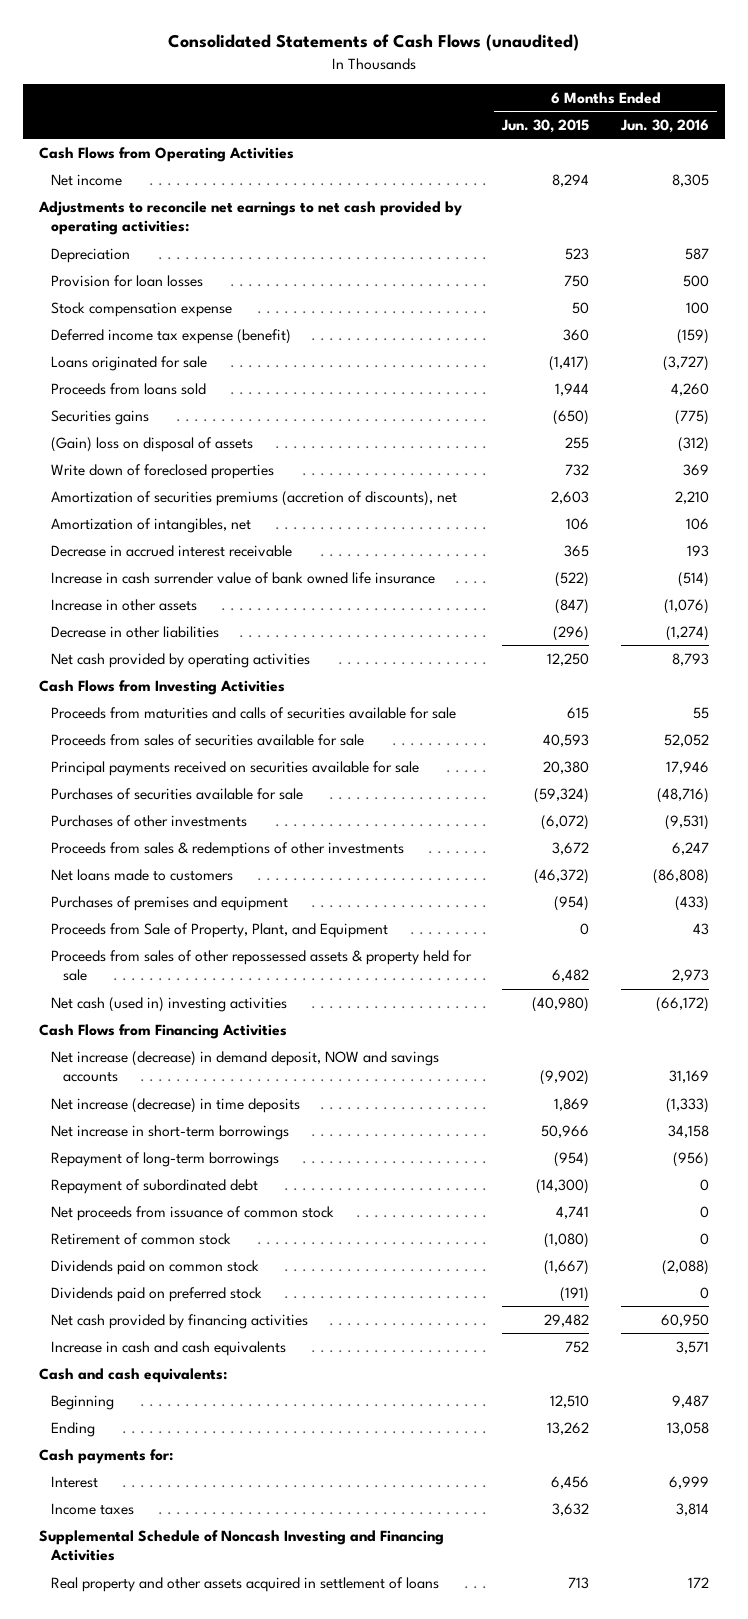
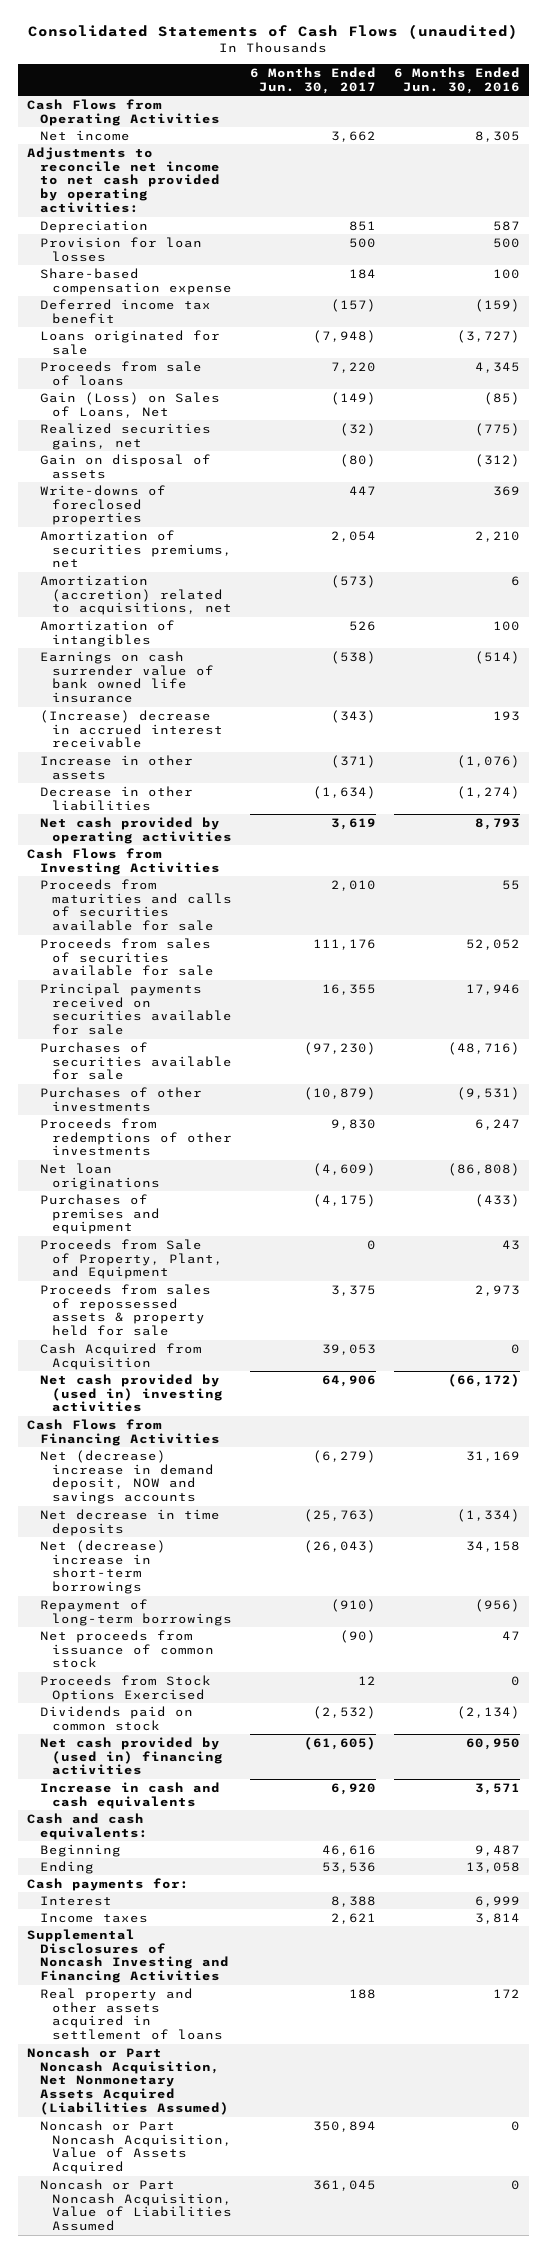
- | 6 Months Ended Jun. 30, 2015 | 6 Months Ended Jun. 30, 2016
+ | 6 Months Ended Jun. 30, 2017 | 6 Months Ended Jun. 30, 2016
- Adjustments to reconcile net earnings to net cash provided by operating activities:
+ Adjustments to reconcile net income to net cash provided by operating activities:
- Stock compensation expense | 50 | 100
- Deferred income tax expense (benefit) | 360 | (159)
+ Share-based compensation expense | 184 | 100
+ Deferred income tax benefit | (157) | (159)
- Proceeds from loans sold | 1,944 | 4,260
- Securities gains | (650) | (775)
- (Gain) loss on disposal of assets | 255 | (312)
- Write down of foreclosed properties | 732 | 369
- Amortization of securities premiums (accretion of discounts), net | 2,603 | 2,210
- Amortization of intangibles, net | 106 | 106
- Decrease in accrued interest receivable | 365 | 193
- Increase in cash surrender value of bank owned life insurance | (522) | (514)
+ Proceeds from sale of loans | 7,220 | 4,345
+ Gain (Loss) on Sales of Loans, Net | (149) | (85)
+ Realized securities gains, net | (32) | (775)
+ Gain on disposal of assets | (80) | (312)
+ Write-downs of foreclosed properties | 447 | 369
+ Amortization of securities premiums, net | 2,054 | 2,210
+ Amortization (accretion) related to acquisitions, net | (573) | 6
+ Amortization of intangibles | 526 | 100
+ Earnings on cash surrender value of bank owned life insurance | (538) | (514)
+ (Increase) decrease in accrued interest receivable | (343) | 193
- Proceeds from sales & redemptions of other investments | 3,672 | 6,247
- Net loans made to customers | (46,372) | (86,808)
+ Proceeds from redemptions of other investments | 9,830 | 6,247
+ Net loan originations | (4,609) | (86,808)
- Proceeds from sales of other repossessed assets & property held for sale | 6,482 | 2,973
- Net cash (used in) investing activities | (40,980) | (66,172)
+ Proceeds from sales of repossessed assets & property held for sale | 3,375 | 2,973
+ Cash Acquired from Acquisition | 39,053 | 0
+ Net cash provided by (used in) investing activities | 64,906 | (66,172)
- Net increase (decrease) in demand deposit, NOW and savings accounts | (9,902) | 31,169
- Net increase (decrease) in time deposits | 1,869 | (1,333)
- Net increase in short-term borrowings | 50,966 | 34,158
+ Net (decrease) increase in demand deposit, NOW and savings accounts | (6,279) | 31,169
+ Net decrease in time deposits | (25,763) | (1,334)
+ Net (decrease) increase in short-term borrowings | (26,043) | 34,158
- Repayment of subordinated debt | (14,300) | 0
- Net proceeds from issuance of common stock | 4,741 | 0
- Retirement of common stock | (1,080) | 0
- Dividends paid on common stock | (1,667) | (2,088)
- Dividends paid on preferred stock | (191) | 0
- Net cash provided by financing activities | 29,482 | 60,950
+ Net proceeds from issuance of common stock | (90) | 47
+ Proceeds from Stock Options Exercised | 12 | 0
+ Dividends paid on common stock | (2,532) | (2,134)
+ Net cash provided by (used in) financing activities | (61,605) | 60,950
- Supplemental Schedule of Noncash Investing and Financing Activities
+ Supplemental Disclosures of Noncash Investing and Financing Activities
+ Noncash or Part Noncash Acquisition, Net Nonmonetary Assets Acquired (Liabilities Assumed)
+ Noncash or Part Noncash Acquisition, Value of Assets Acquired | 350,894 | 0
+ Noncash or Part Noncash Acquisition, Value of Liabilities Assumed | 361,045 | 0

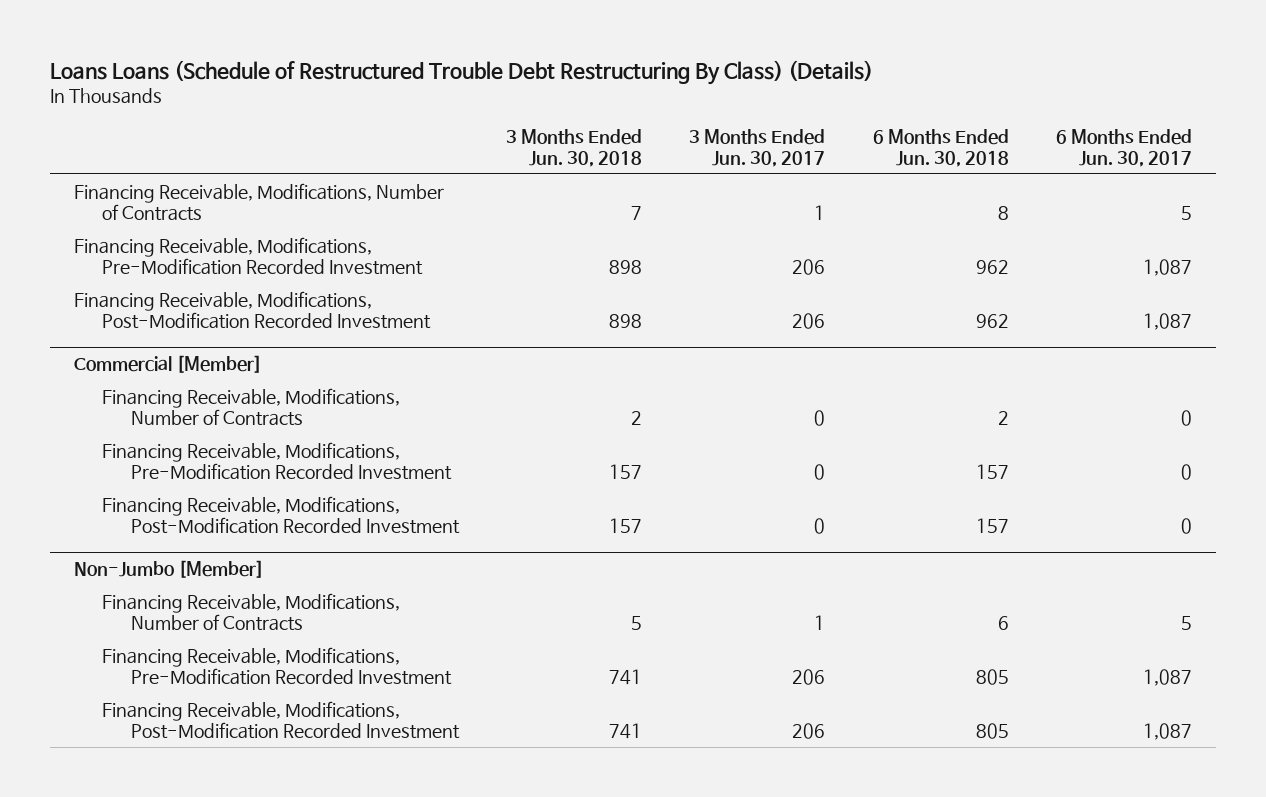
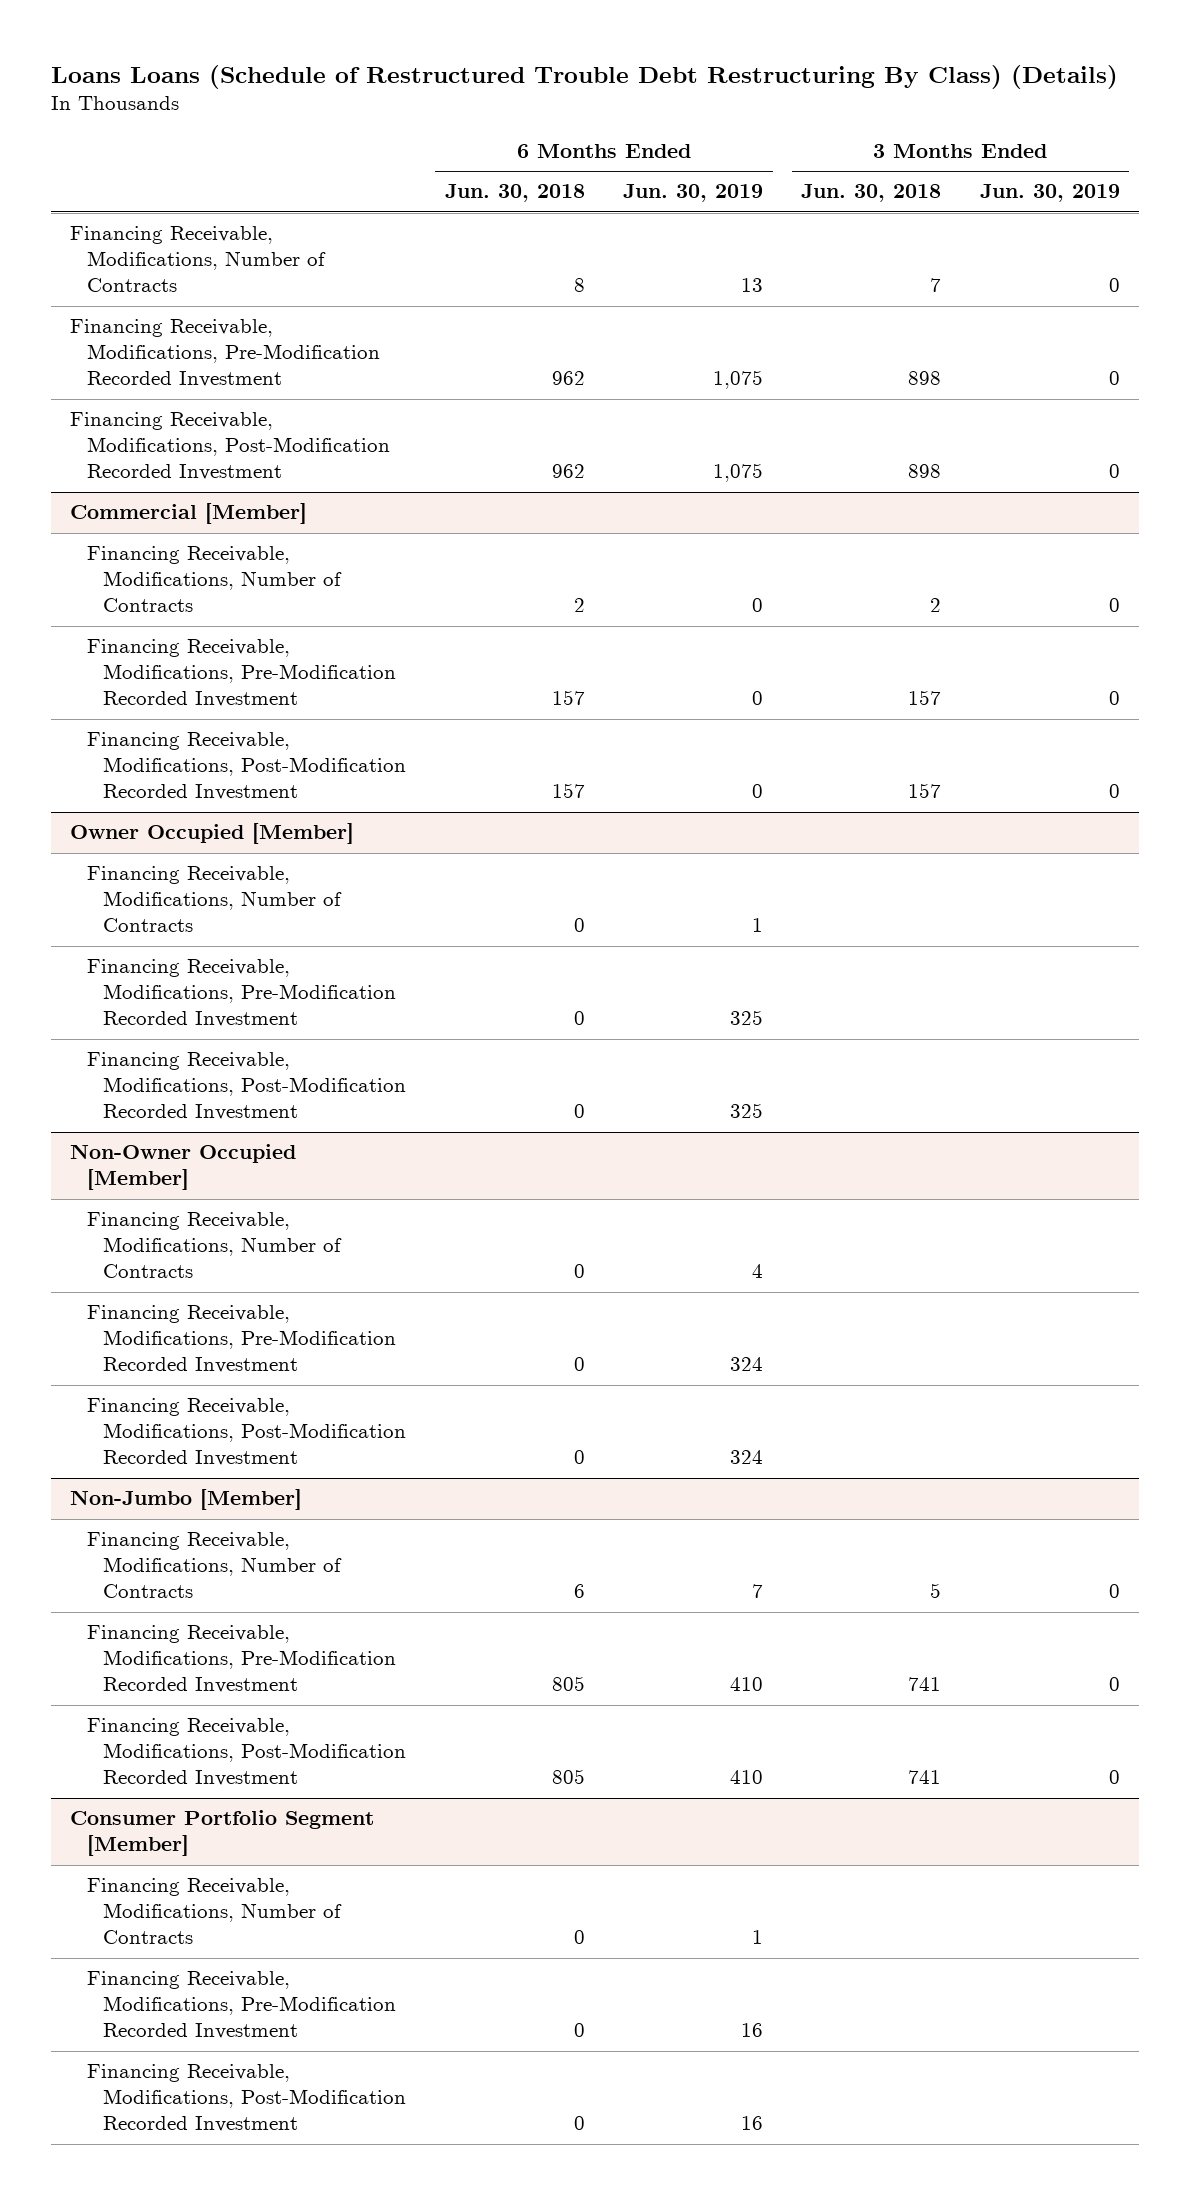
- | 3 Months Ended Jun. 30, 2018 | 3 Months Ended Jun. 30, 2017 | 6 Months Ended Jun. 30, 2018 | 6 Months Ended Jun. 30, 2017
+ | 6 Months Ended Jun. 30, 2018 | 6 Months Ended Jun. 30, 2019 | 3 Months Ended Jun. 30, 2018 | 3 Months Ended Jun. 30, 2019
+ Owner Occupied [Member]
+ Financing Receivable, Modifications, Number of Contracts | 0 | 1 | |
+ Financing Receivable, Modifications, Pre-Modification Recorded Investment | 0 | 325 | |
+ Financing Receivable, Modifications, Post-Modification Recorded Investment | 0 | 325 | |
+ Non-Owner Occupied [Member]
+ Financing Receivable, Modifications, Number of Contracts | 0 | 4 | |
+ Financing Receivable, Modifications, Pre-Modification Recorded Investment | 0 | 324 | |
+ Financing Receivable, Modifications, Post-Modification Recorded Investment | 0 | 324 | |
+ Consumer Portfolio Segment [Member]
+ Financing Receivable, Modifications, Number of Contracts | 0 | 1 | |
+ Financing Receivable, Modifications, Pre-Modification Recorded Investment | 0 | 16 | |
+ Financing Receivable, Modifications, Post-Modification Recorded Investment | 0 | 16 | |

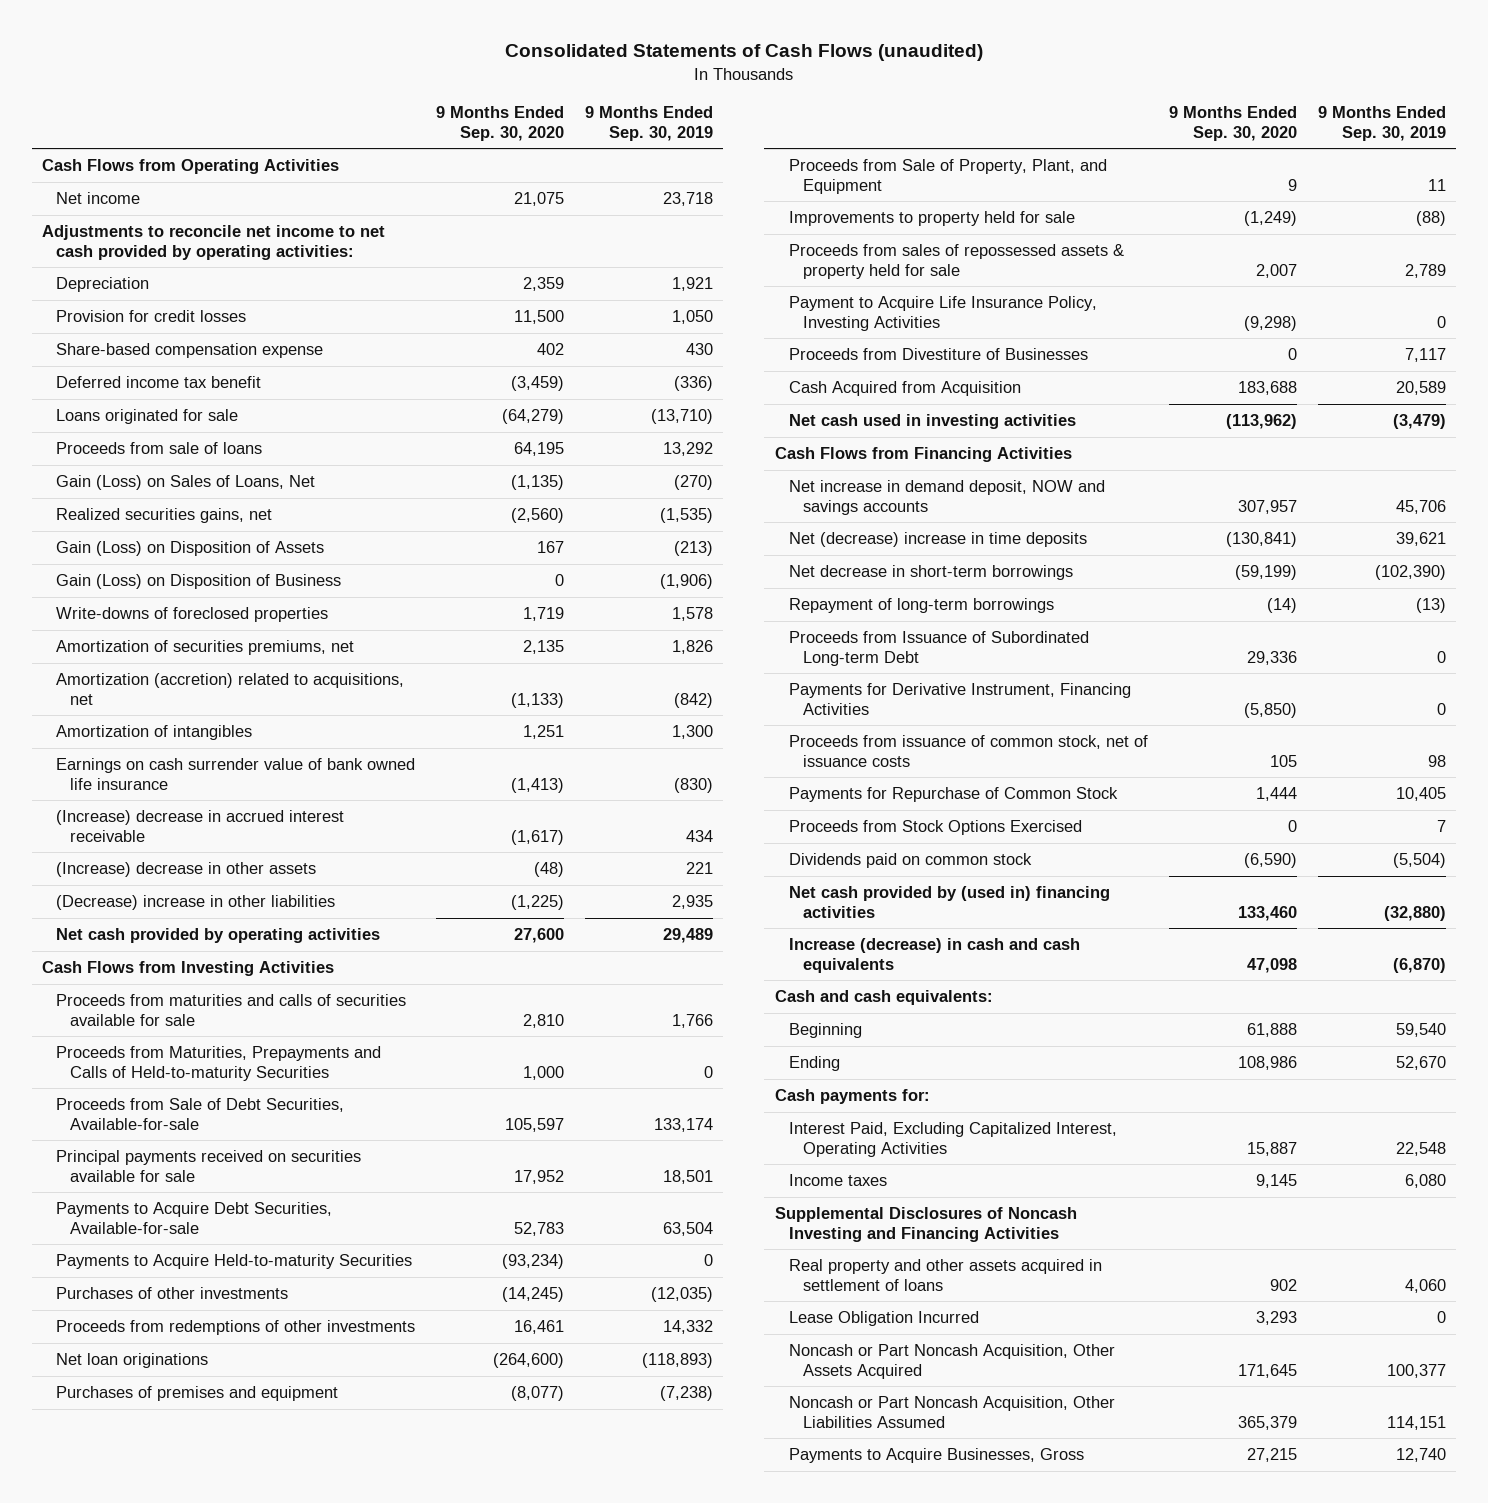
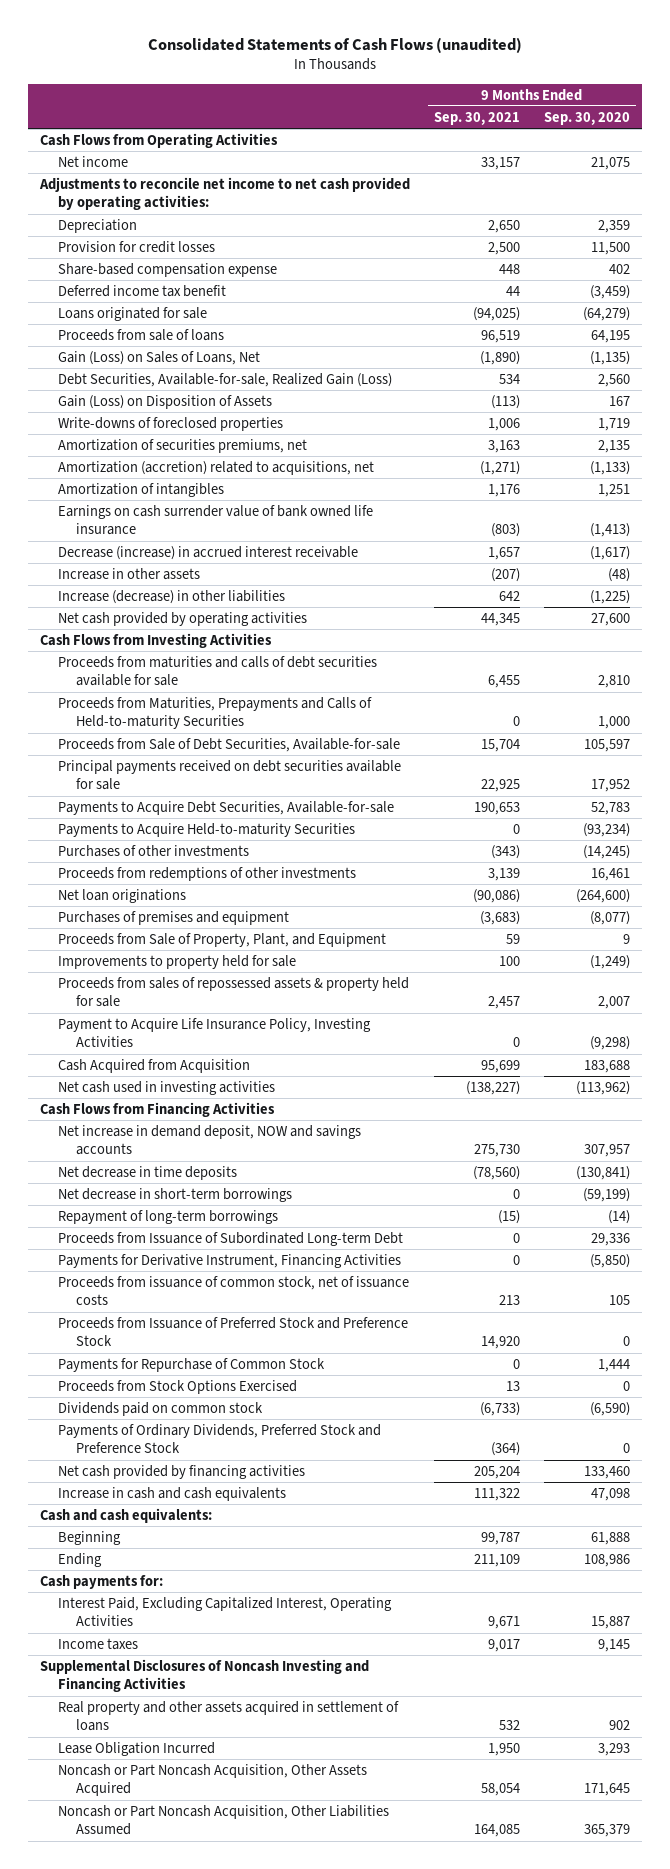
- | 9 Months Ended Sep. 30, 2020 | 9 Months Ended Sep. 30, 2019
+ | 9 Months Ended Sep. 30, 2021 | 9 Months Ended Sep. 30, 2020
- Realized securities gains, net | (2,560) | (1,535)
+ Debt Securities, Available-for-sale, Realized Gain (Loss) | 534 | 2,560
- Gain (Loss) on Disposition of Business | 0 | (1,906)
- (Increase) decrease in accrued interest receivable | (1,617) | 434
- (Increase) decrease in other assets | (48) | 221
- (Decrease) increase in other liabilities | (1,225) | 2,935
+ Decrease (increase) in accrued interest receivable | 1,657 | (1,617)
+ Increase in other assets | (207) | (48)
+ Increase (decrease) in other liabilities | 642 | (1,225)
- Proceeds from maturities and calls of securities available for sale | 2,810 | 1,766
+ Proceeds from maturities and calls of debt securities available for sale | 6,455 | 2,810
- Principal payments received on securities available for sale | 17,952 | 18,501
+ Principal payments received on debt securities available for sale | 22,925 | 17,952
- Proceeds from Divestiture of Businesses | 0 | 7,117
- Net (decrease) increase in time deposits | (130,841) | 39,621
+ Net decrease in time deposits | (78,560) | (130,841)
+ Proceeds from Issuance of Preferred Stock and Preference Stock | 14,920 | 0
- Net cash provided by (used in) financing activities | 133,460 | (32,880)
- Increase (decrease) in cash and cash equivalents | 47,098 | (6,870)
+ Payments of Ordinary Dividends, Preferred Stock and Preference Stock | (364) | 0
+ Net cash provided by financing activities | 205,204 | 133,460
+ Increase in cash and cash equivalents | 111,322 | 47,098
- Payments to Acquire Businesses, Gross | 27,215 | 12,740

